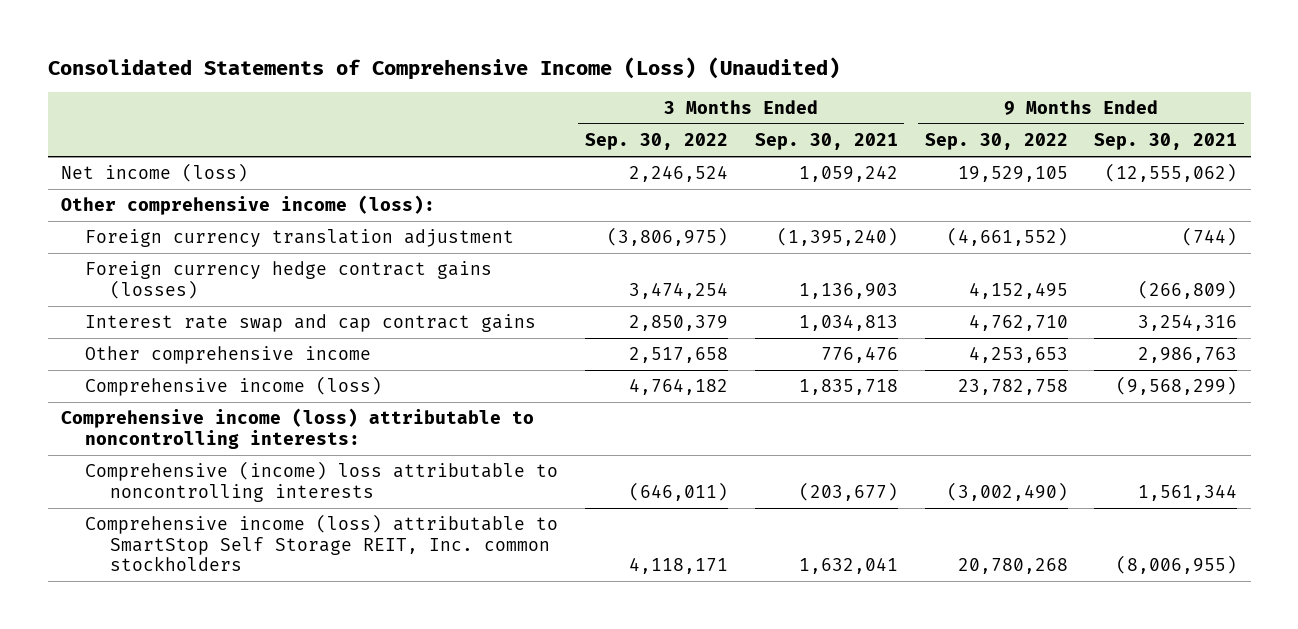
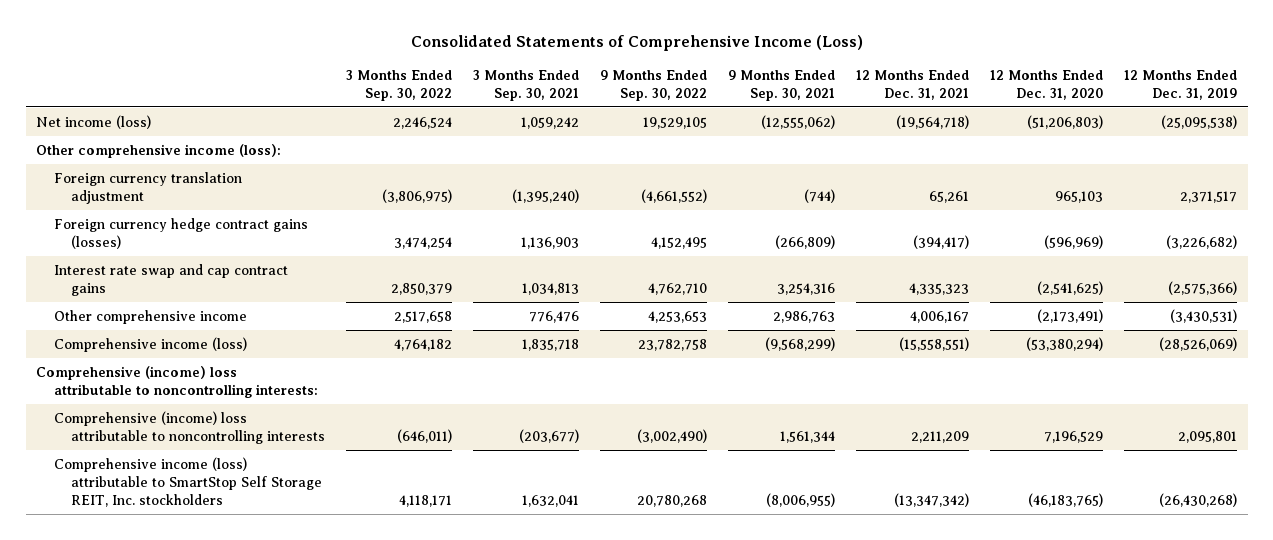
- Consolidated Statements of Comprehensive Income (Loss) (Unaudited)
+ Consolidated Statements of Comprehensive Income (Loss)
- | 3 Months Ended Sep. 30, 2022 | 3 Months Ended Sep. 30, 2021 | 9 Months Ended Sep. 30, 2022 | 9 Months Ended Sep. 30, 2021
+ | 3 Months Ended Sep. 30, 2022 | 3 Months Ended Sep. 30, 2021 | 9 Months Ended Sep. 30, 2022 | 9 Months Ended Sep. 30, 2021 | 12 Months Ended Dec. 31, 2021 | 12 Months Ended Dec. 31, 2020 | 12 Months Ended Dec. 31, 2019
- Comprehensive income (loss) attributable to noncontrolling interests:
+ Comprehensive (income) loss attributable to noncontrolling interests:
- Comprehensive income (loss) attributable to SmartStop Self Storage REIT, Inc. common stockholders | 4,118,171 | 1,632,041 | 20,780,268 | (8,006,955)
+ Comprehensive income (loss) attributable to SmartStop Self Storage REIT, Inc. stockholders | 4,118,171 | 1,632,041 | 20,780,268 | (8,006,955) | (13,347,342) | (46,183,765) | (26,430,268)

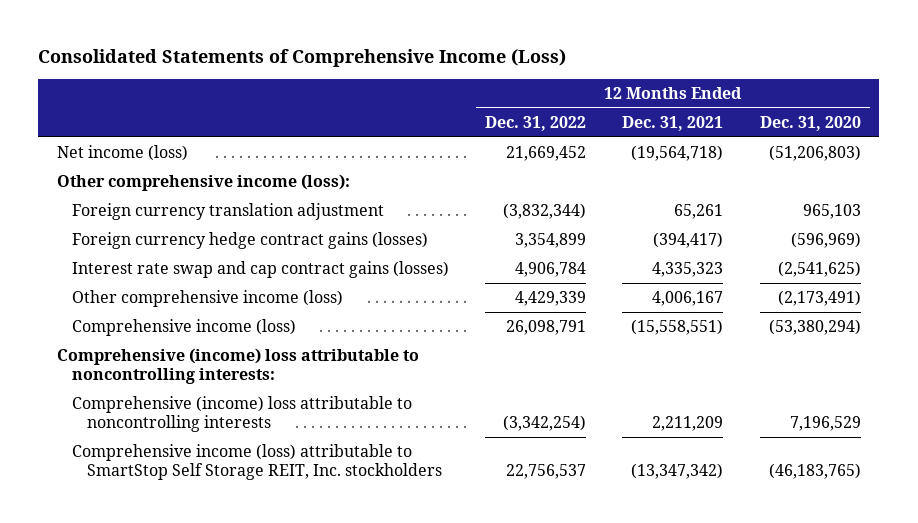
- | 3 Months Ended Sep. 30, 2022 | 3 Months Ended Sep. 30, 2021 | 9 Months Ended Sep. 30, 2022 | 9 Months Ended Sep. 30, 2021 | 12 Months Ended Dec. 31, 2021 | 12 Months Ended Dec. 31, 2020 | 12 Months Ended Dec. 31, 2019
+ | 12 Months Ended Dec. 31, 2022 | 12 Months Ended Dec. 31, 2021 | 12 Months Ended Dec. 31, 2020
- Interest rate swap and cap contract gains | 2,850,379 | 1,034,813 | 4,762,710 | 3,254,316 | 4,335,323 | (2,541,625) | (2,575,366)
- Other comprehensive income | 2,517,658 | 776,476 | 4,253,653 | 2,986,763 | 4,006,167 | (2,173,491) | (3,430,531)
+ Interest rate swap and cap contract gains (losses) | 4,906,784 | 4,335,323 | (2,541,625)
+ Other comprehensive income (loss) | 4,429,339 | 4,006,167 | (2,173,491)

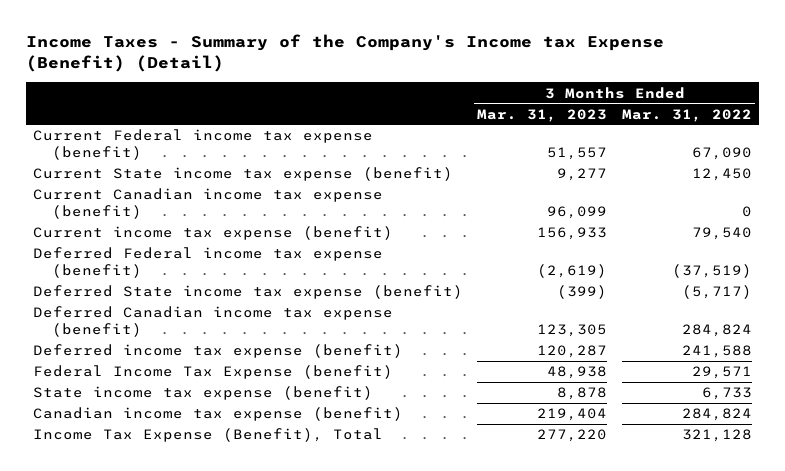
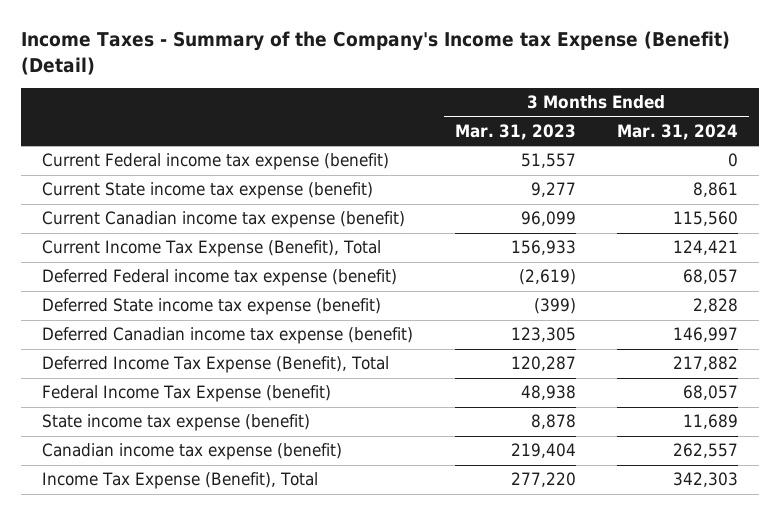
- | 3 Months Ended Mar. 31, 2023 | 3 Months Ended Mar. 31, 2022
+ | 3 Months Ended Mar. 31, 2023 | 3 Months Ended Mar. 31, 2024
- Current income tax expense (benefit) | 156,933 | 79,540
+ Current Income Tax Expense (Benefit), Total | 156,933 | 124,421
- Deferred income tax expense (benefit) | 120,287 | 241,588
+ Deferred Income Tax Expense (Benefit), Total | 120,287 | 217,882

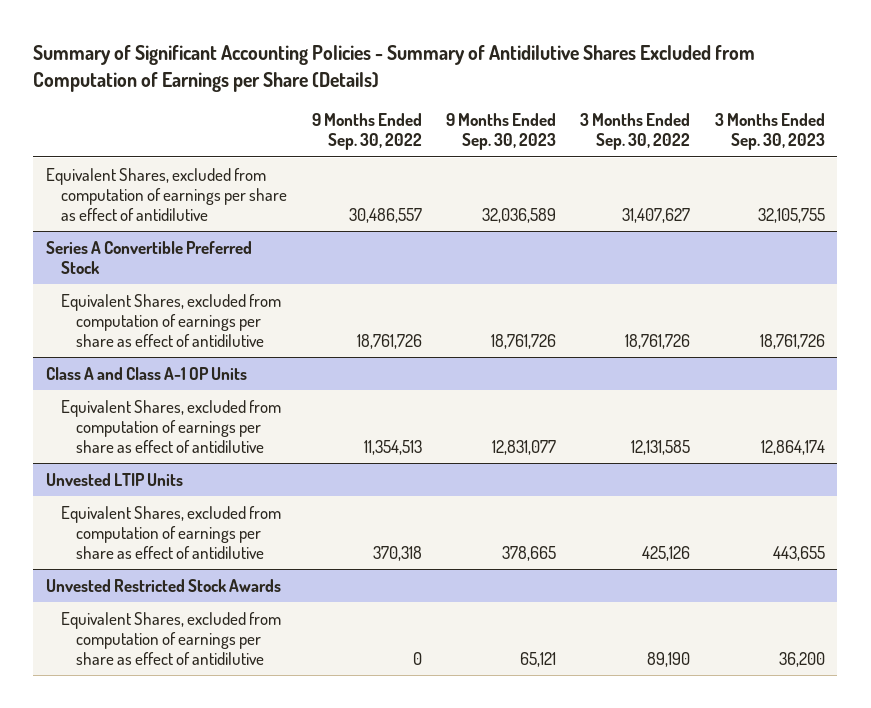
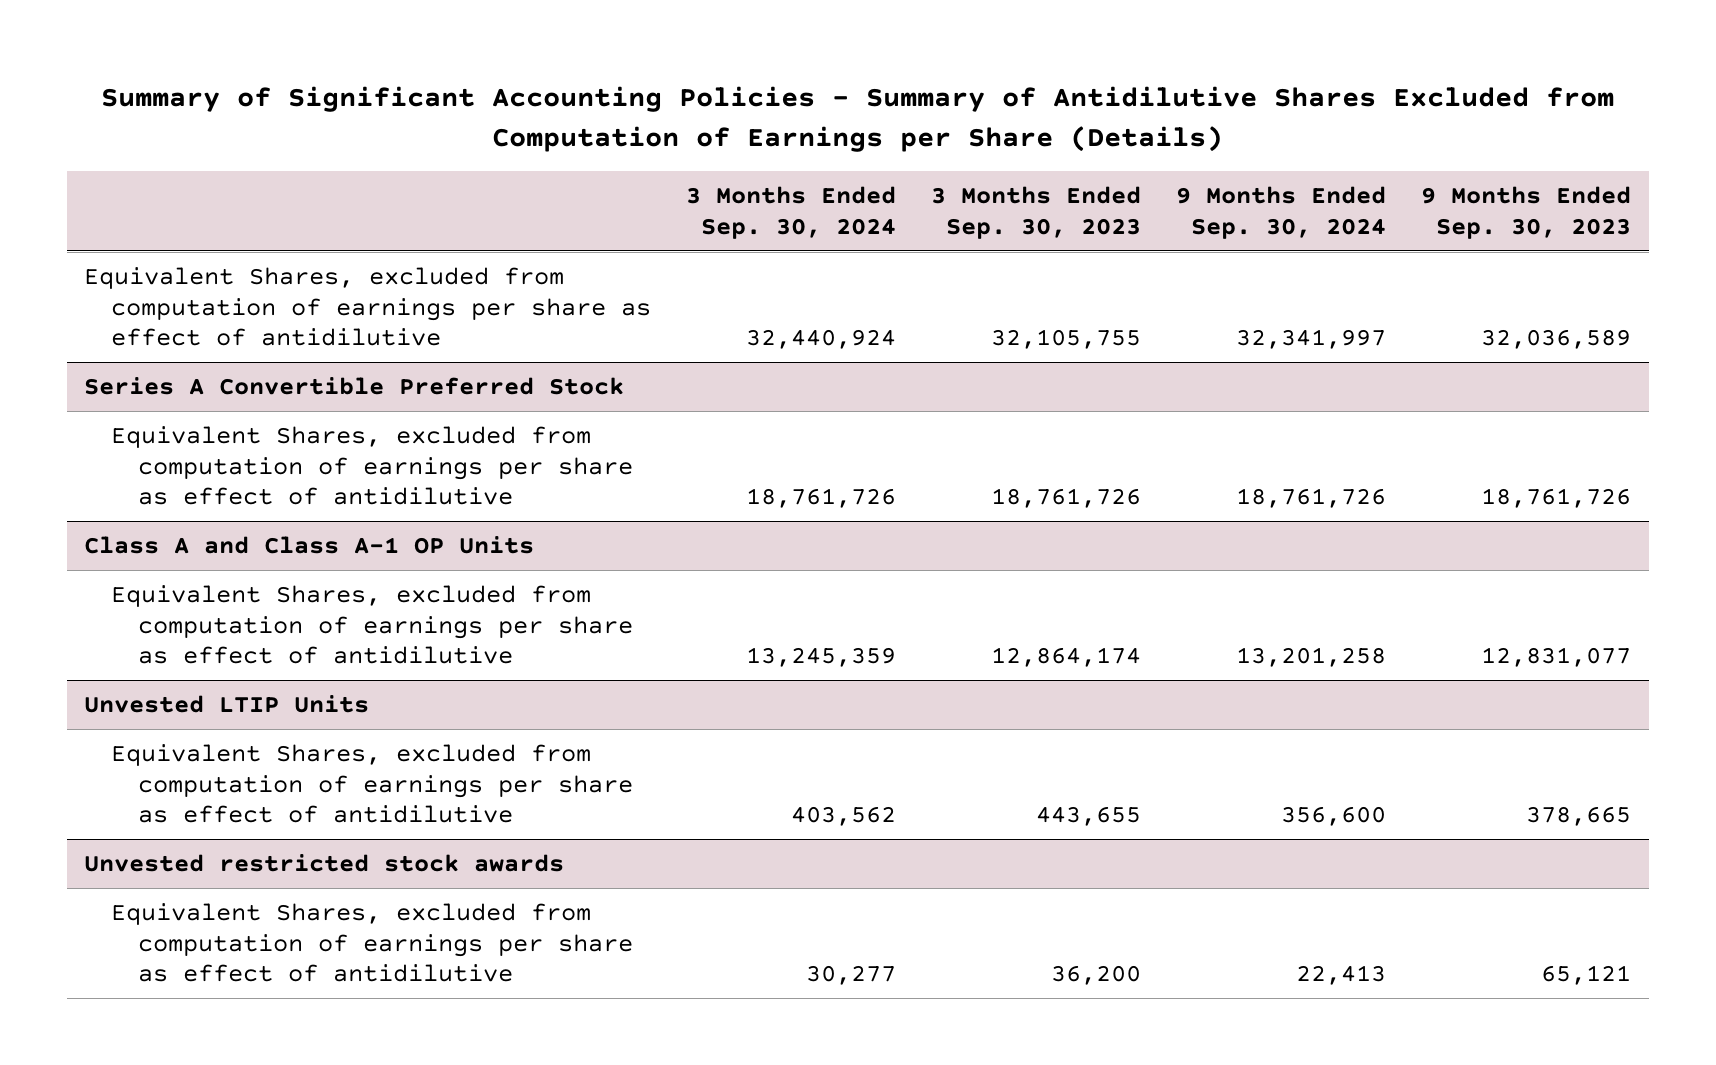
- | 9 Months Ended Sep. 30, 2022 | 9 Months Ended Sep. 30, 2023 | 3 Months Ended Sep. 30, 2022 | 3 Months Ended Sep. 30, 2023
+ | 3 Months Ended Sep. 30, 2024 | 3 Months Ended Sep. 30, 2023 | 9 Months Ended Sep. 30, 2024 | 9 Months Ended Sep. 30, 2023
- Unvested Restricted Stock Awards
+ Unvested restricted stock awards

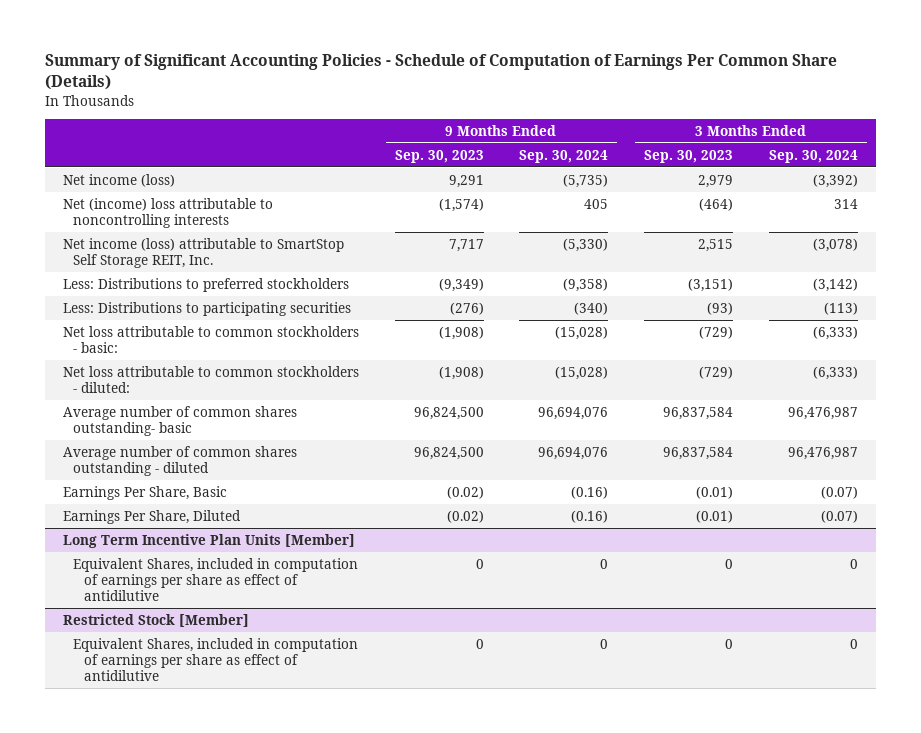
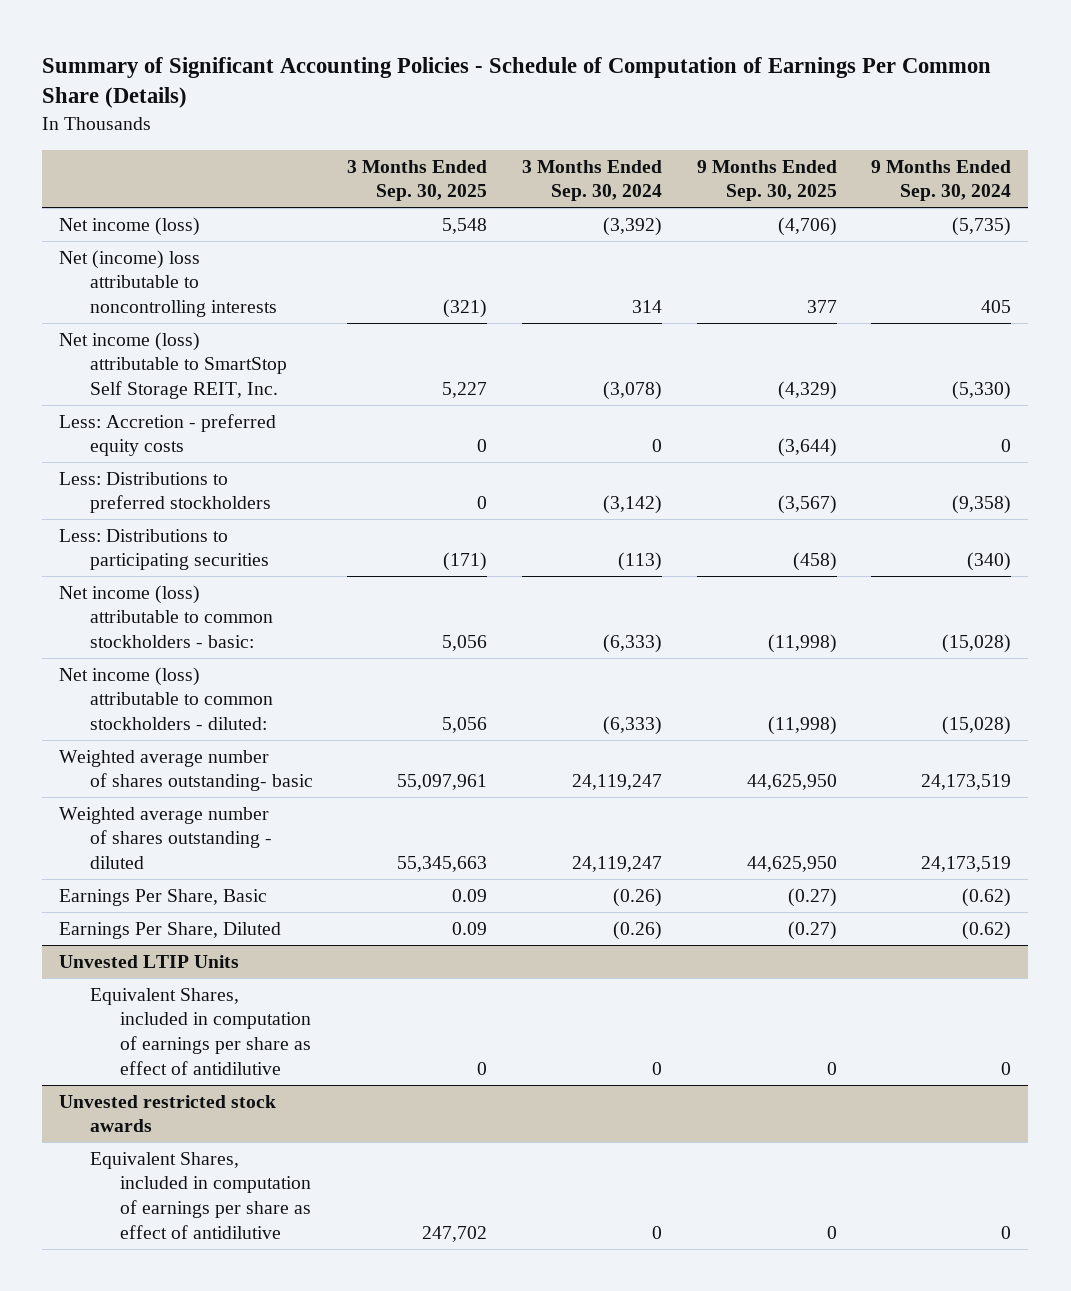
- | 9 Months Ended Sep. 30, 2023 | 9 Months Ended Sep. 30, 2024 | 3 Months Ended Sep. 30, 2023 | 3 Months Ended Sep. 30, 2024
+ | 3 Months Ended Sep. 30, 2025 | 3 Months Ended Sep. 30, 2024 | 9 Months Ended Sep. 30, 2025 | 9 Months Ended Sep. 30, 2024
+ Less: Accretion - preferred equity costs | 0 | 0 | (3,644) | 0
- Net loss attributable to common stockholders - basic: | (1,908) | (15,028) | (729) | (6,333)
- Net loss attributable to common stockholders - diluted: | (1,908) | (15,028) | (729) | (6,333)
- Average number of common shares outstanding- basic | 96,824,500 | 96,694,076 | 96,837,584 | 96,476,987
- Average number of common shares outstanding - diluted | 96,824,500 | 96,694,076 | 96,837,584 | 96,476,987
- Earnings Per Share, Basic | (0.02) | (0.16) | (0.01) | (0.07)
- Earnings Per Share, Diluted | (0.02) | (0.16) | (0.01) | (0.07)
- Long Term Incentive Plan Units [Member]
+ Net income (loss) attributable to common stockholders - basic: | 5,056 | (6,333) | (11,998) | (15,028)
+ Net income (loss) attributable to common stockholders - diluted: | 5,056 | (6,333) | (11,998) | (15,028)
+ Weighted average number of shares outstanding- basic | 55,097,961 | 24,119,247 | 44,625,950 | 24,173,519
+ Weighted average number of shares outstanding - diluted | 55,345,663 | 24,119,247 | 44,625,950 | 24,173,519
+ Earnings Per Share, Basic | 0.09 | (0.26) | (0.27) | (0.62)
+ Earnings Per Share, Diluted | 0.09 | (0.26) | (0.27) | (0.62)
+ Unvested LTIP Units
- Restricted Stock [Member]
+ Unvested restricted stock awards

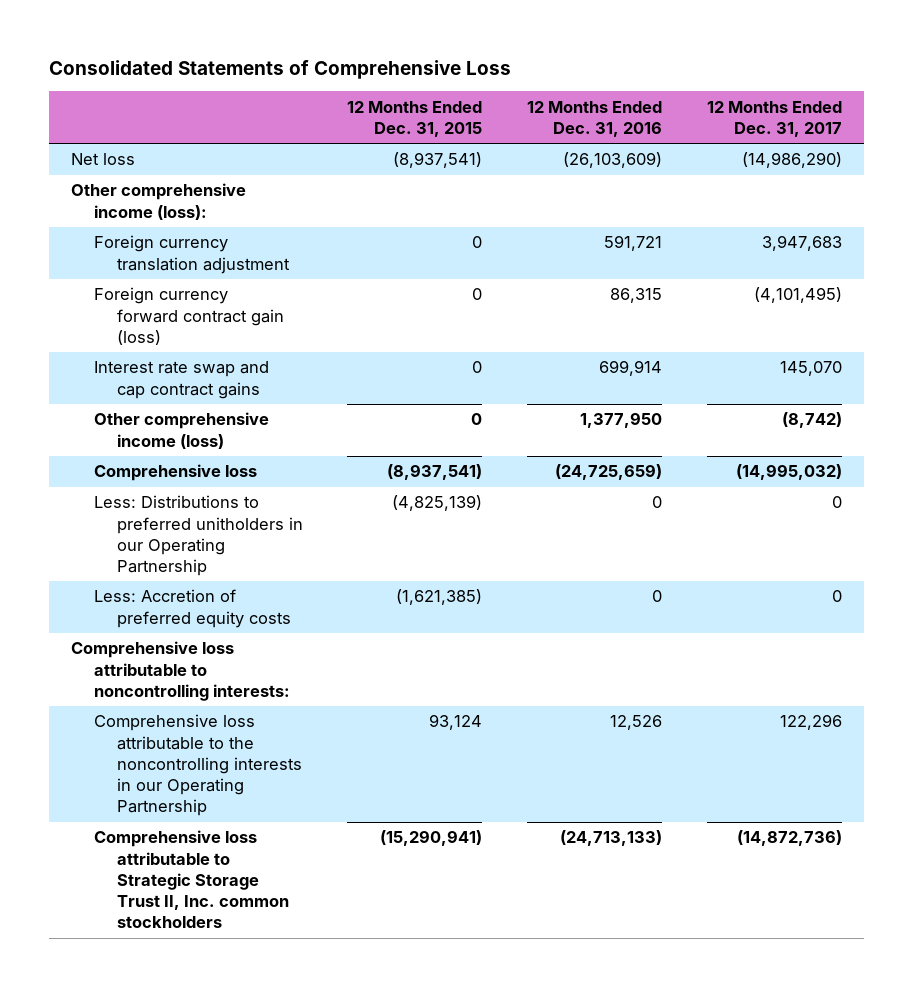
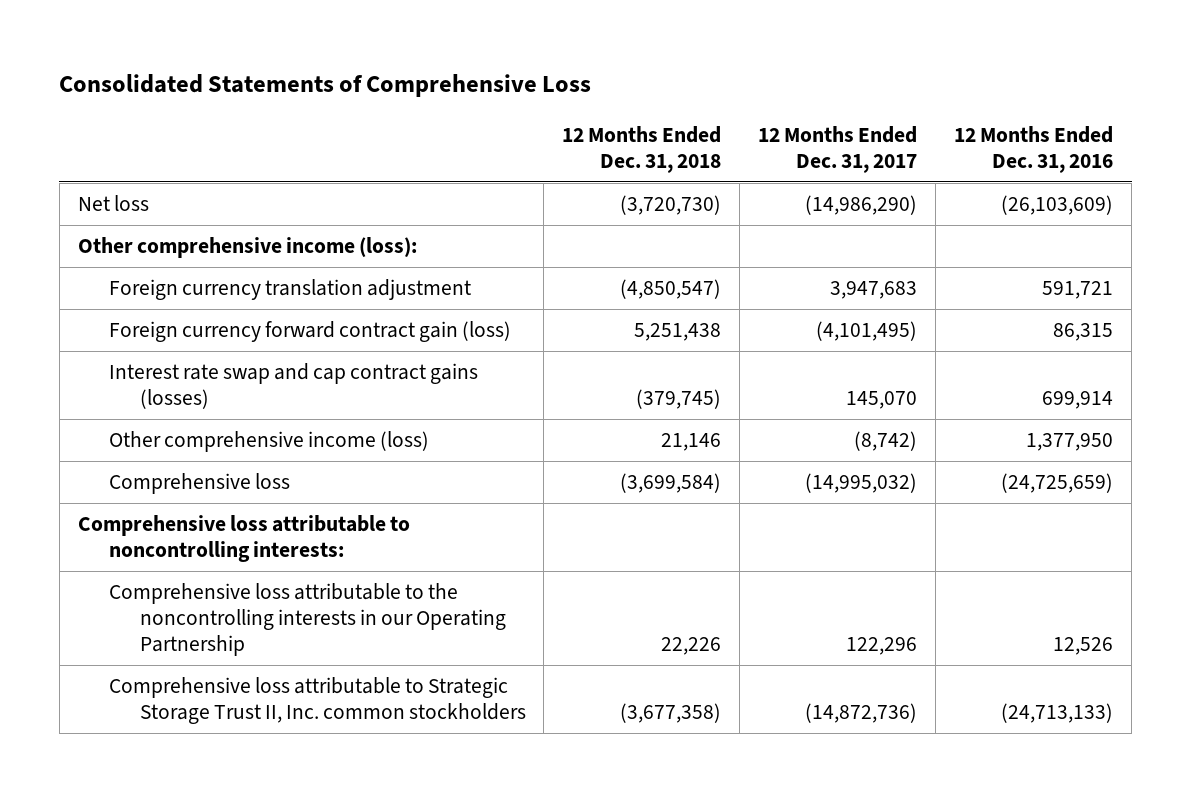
- | 12 Months Ended Dec. 31, 2015 | 12 Months Ended Dec. 31, 2016 | 12 Months Ended Dec. 31, 2017
+ | 12 Months Ended Dec. 31, 2018 | 12 Months Ended Dec. 31, 2017 | 12 Months Ended Dec. 31, 2016
- Interest rate swap and cap contract gains | 0 | 699,914 | 145,070
+ Interest rate swap and cap contract gains (losses) | (379,745) | 145,070 | 699,914
- Less: Distributions to preferred unitholders in our Operating Partnership | (4,825,139) | 0 | 0
- Less: Accretion of preferred equity costs | (1,621,385) | 0 | 0

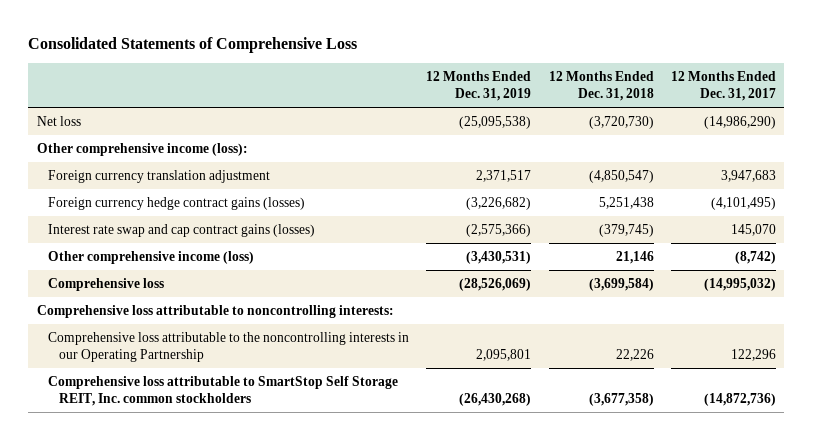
- | 12 Months Ended Dec. 31, 2018 | 12 Months Ended Dec. 31, 2017 | 12 Months Ended Dec. 31, 2016
+ | 12 Months Ended Dec. 31, 2019 | 12 Months Ended Dec. 31, 2018 | 12 Months Ended Dec. 31, 2017
- Foreign currency forward contract gain (loss) | 5,251,438 | (4,101,495) | 86,315
+ Foreign currency hedge contract gains (losses) | (3,226,682) | 5,251,438 | (4,101,495)
- Comprehensive loss attributable to Strategic Storage Trust II, Inc. common stockholders | (3,677,358) | (14,872,736) | (24,713,133)
+ Comprehensive loss attributable to SmartStop Self Storage REIT, Inc. common stockholders | (26,430,268) | (3,677,358) | (14,872,736)

